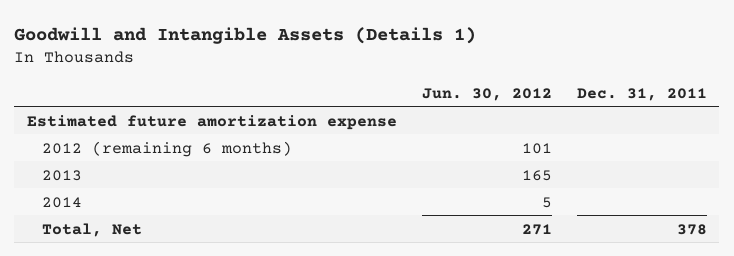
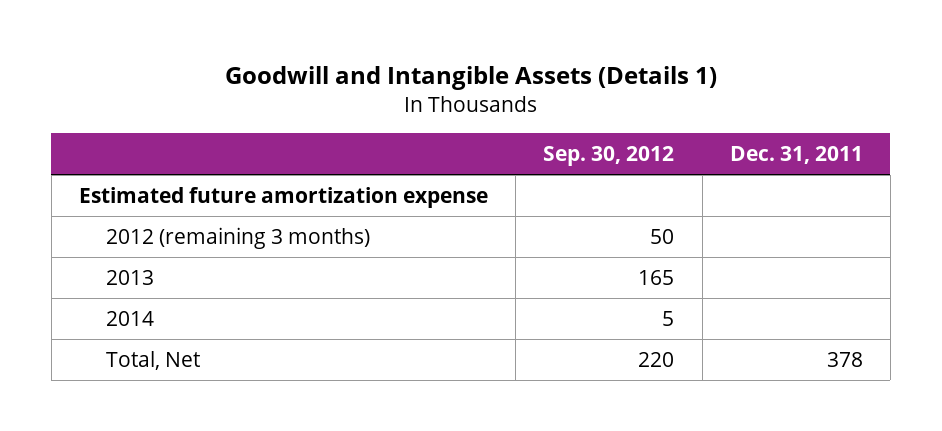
- | Jun. 30, 2012 | Dec. 31, 2011
+ | Sep. 30, 2012 | Dec. 31, 2011
- 2012 (remaining 6 months) | 101 |
+ 2012 (remaining 3 months) | 50 |

